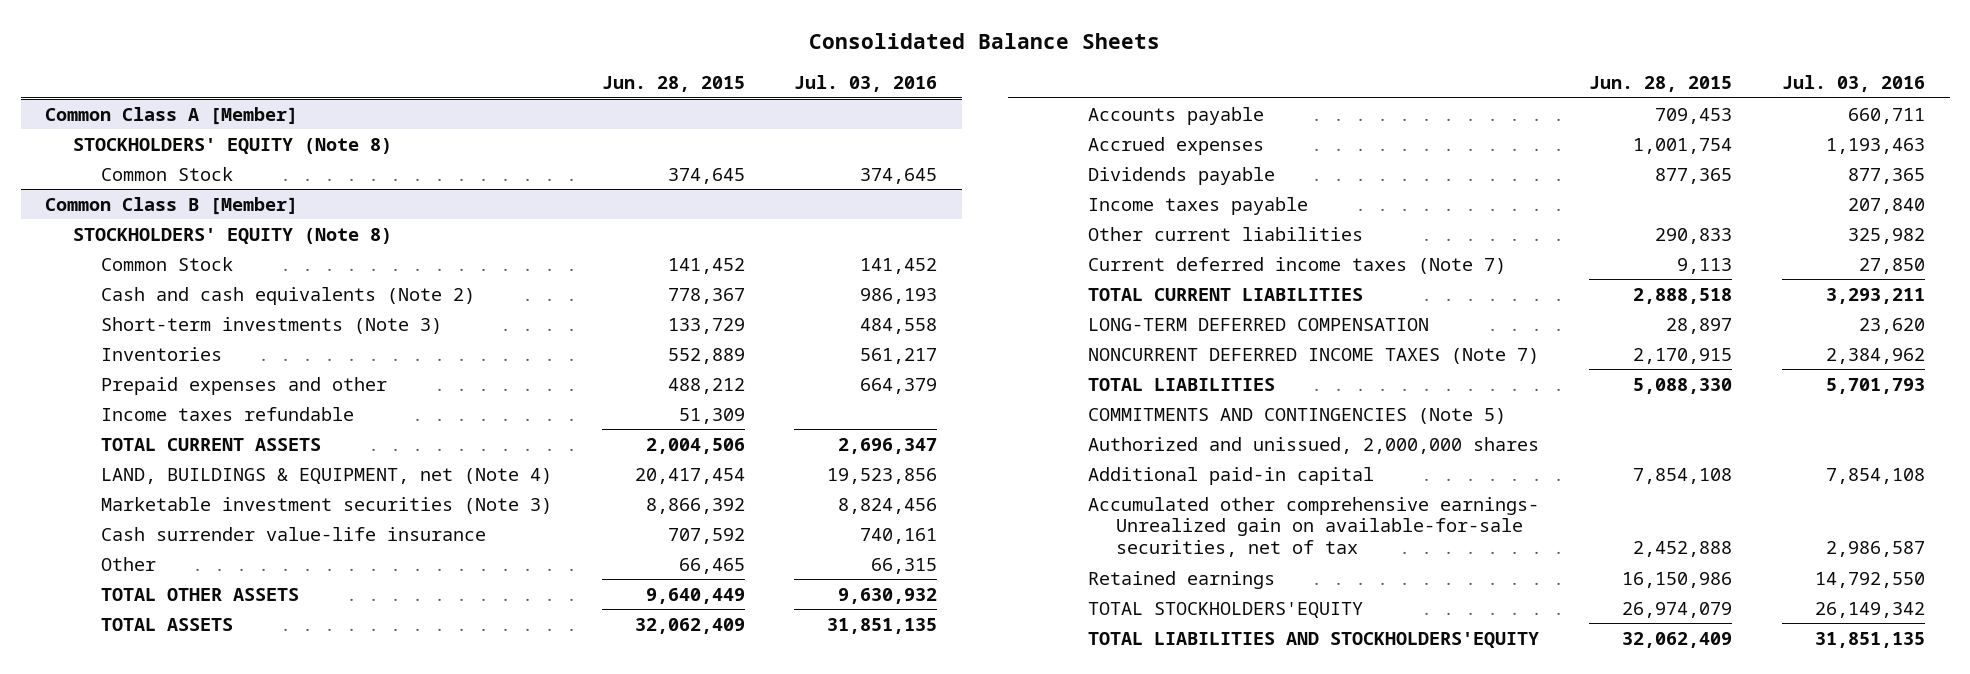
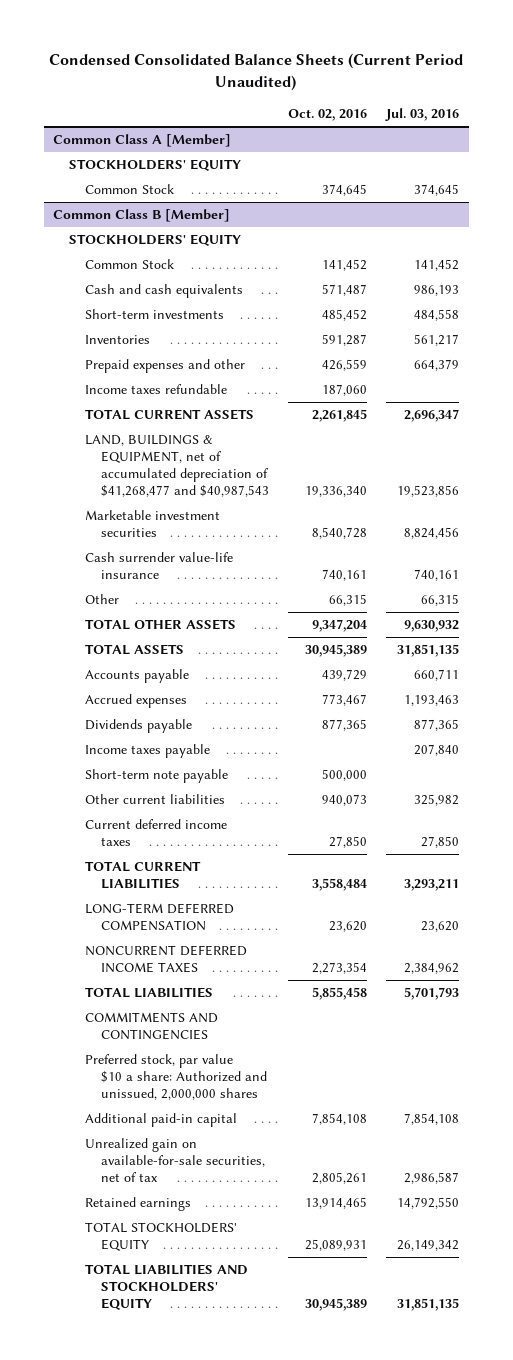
- Consolidated Balance Sheets
+ Condensed Consolidated Balance Sheets (Current Period Unaudited)
- | Jun. 28, 2015 | Jul. 03, 2016
+ | Oct. 02, 2016 | Jul. 03, 2016
@ Common Class A [Member]
- STOCKHOLDERS' EQUITY (Note 8)
+ STOCKHOLDERS' EQUITY
@ Common Class B [Member]
- STOCKHOLDERS' EQUITY (Note 8)
+ STOCKHOLDERS' EQUITY
- Cash and cash equivalents (Note 2) | 778,367 | 986,193
- Short-term investments (Note 3) | 133,729 | 484,558
+ Cash and cash equivalents | 571,487 | 986,193
+ Short-term investments | 485,452 | 484,558
- LAND, BUILDINGS & EQUIPMENT, net (Note 4) | 20,417,454 | 19,523,856
- Marketable investment securities (Note 3) | 8,866,392 | 8,824,456
+ LAND, BUILDINGS & EQUIPMENT, net of accumulated depreciation of $41,268,477 and $40,987,543 | 19,336,340 | 19,523,856
+ Marketable investment securities | 8,540,728 | 8,824,456
+ Short-term note payable | 500,000 |
- Current deferred income taxes (Note 7) | 9,113 | 27,850
+ Current deferred income taxes | 27,850 | 27,850
- NONCURRENT DEFERRED INCOME TAXES (Note 7) | 2,170,915 | 2,384,962
+ NONCURRENT DEFERRED INCOME TAXES | 2,273,354 | 2,384,962
- COMMITMENTS AND CONTINGENCIES (Note 5)
- Authorized and unissued, 2,000,000 shares
+ COMMITMENTS AND CONTINGENCIES
+ Preferred stock, par value $10 a share: Authorized and unissued, 2,000,000 shares
- Accumulated other comprehensive earnings- Unrealized gain on available-for-sale securities, net of tax | 2,452,888 | 2,986,587
+ Unrealized gain on available-for-sale securities, net of tax | 2,805,261 | 2,986,587
- TOTAL STOCKHOLDERS'EQUITY | 26,974,079 | 26,149,342
- TOTAL LIABILITIES AND STOCKHOLDERS'EQUITY | 32,062,409 | 31,851,135
+ TOTAL STOCKHOLDERS' EQUITY | 25,089,931 | 26,149,342
+ TOTAL LIABILITIES AND STOCKHOLDERS' EQUITY | 30,945,389 | 31,851,135

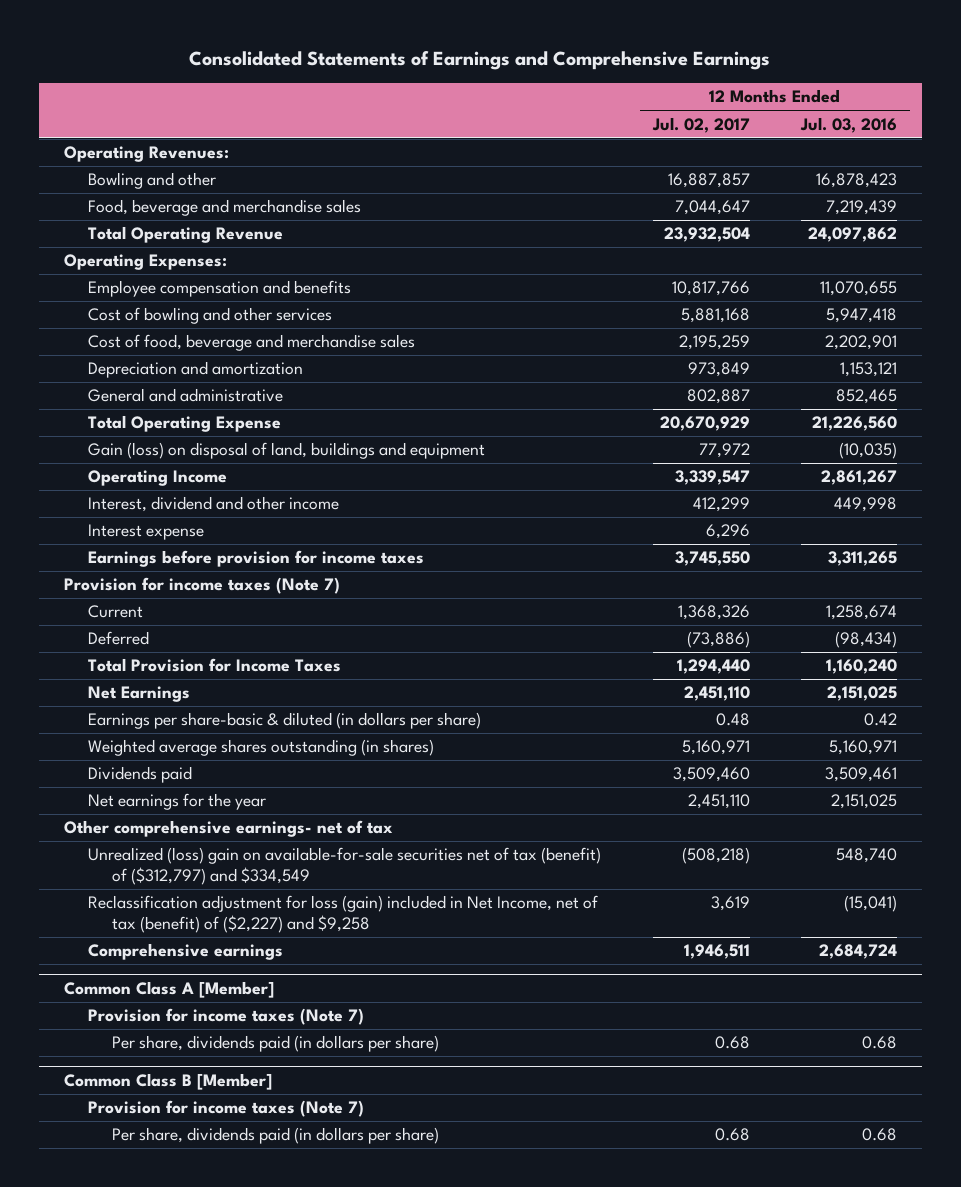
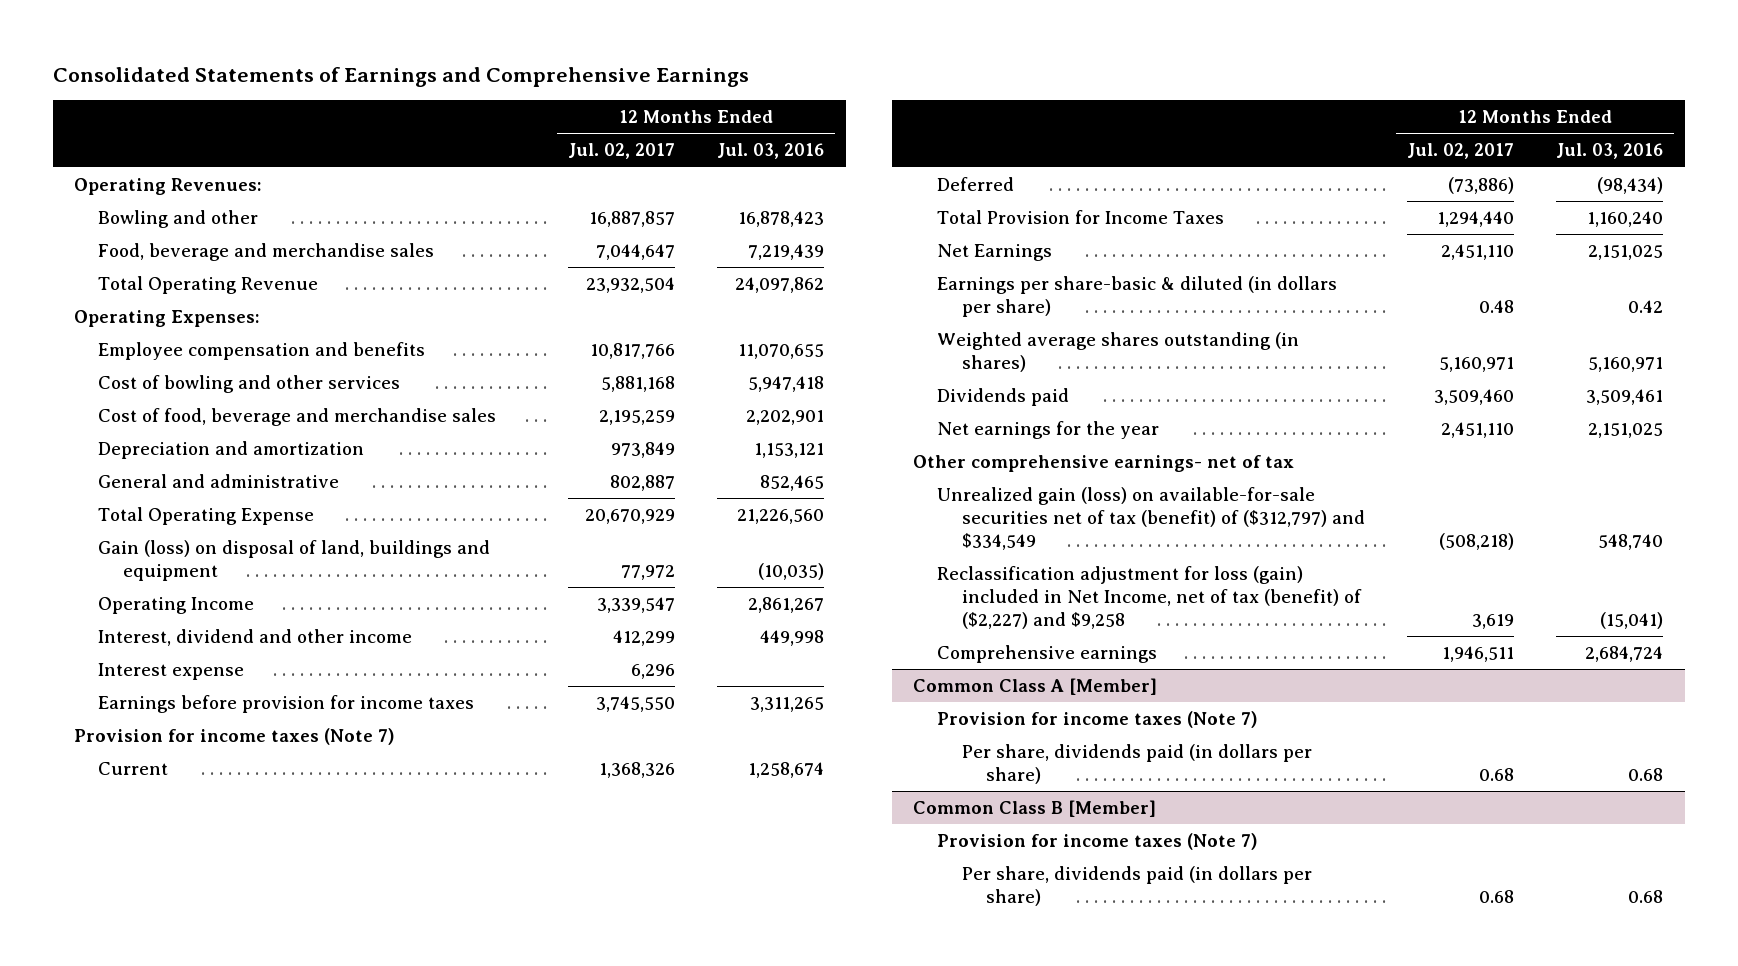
- Unrealized (loss) gain on available-for-sale securities net of tax (benefit) of ($312,797) and $334,549 | (508,218) | 548,740
+ Unrealized gain (loss) on available-for-sale securities net of tax (benefit) of ($312,797) and $334,549 | (508,218) | 548,740

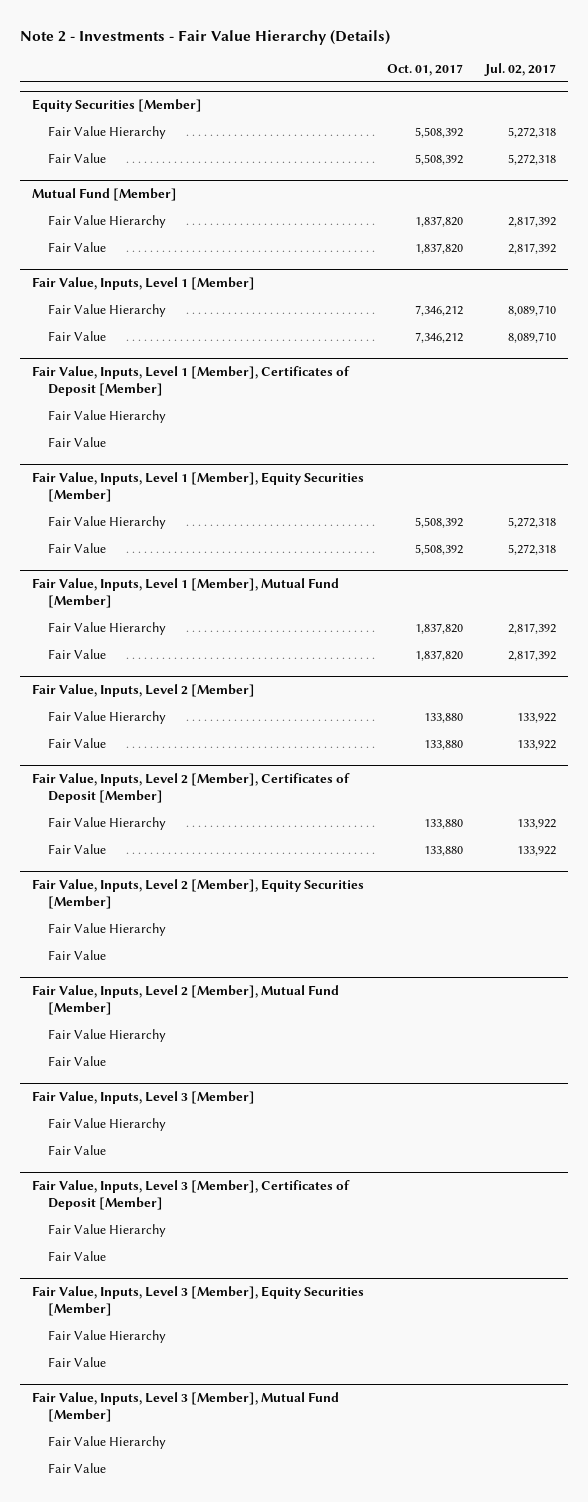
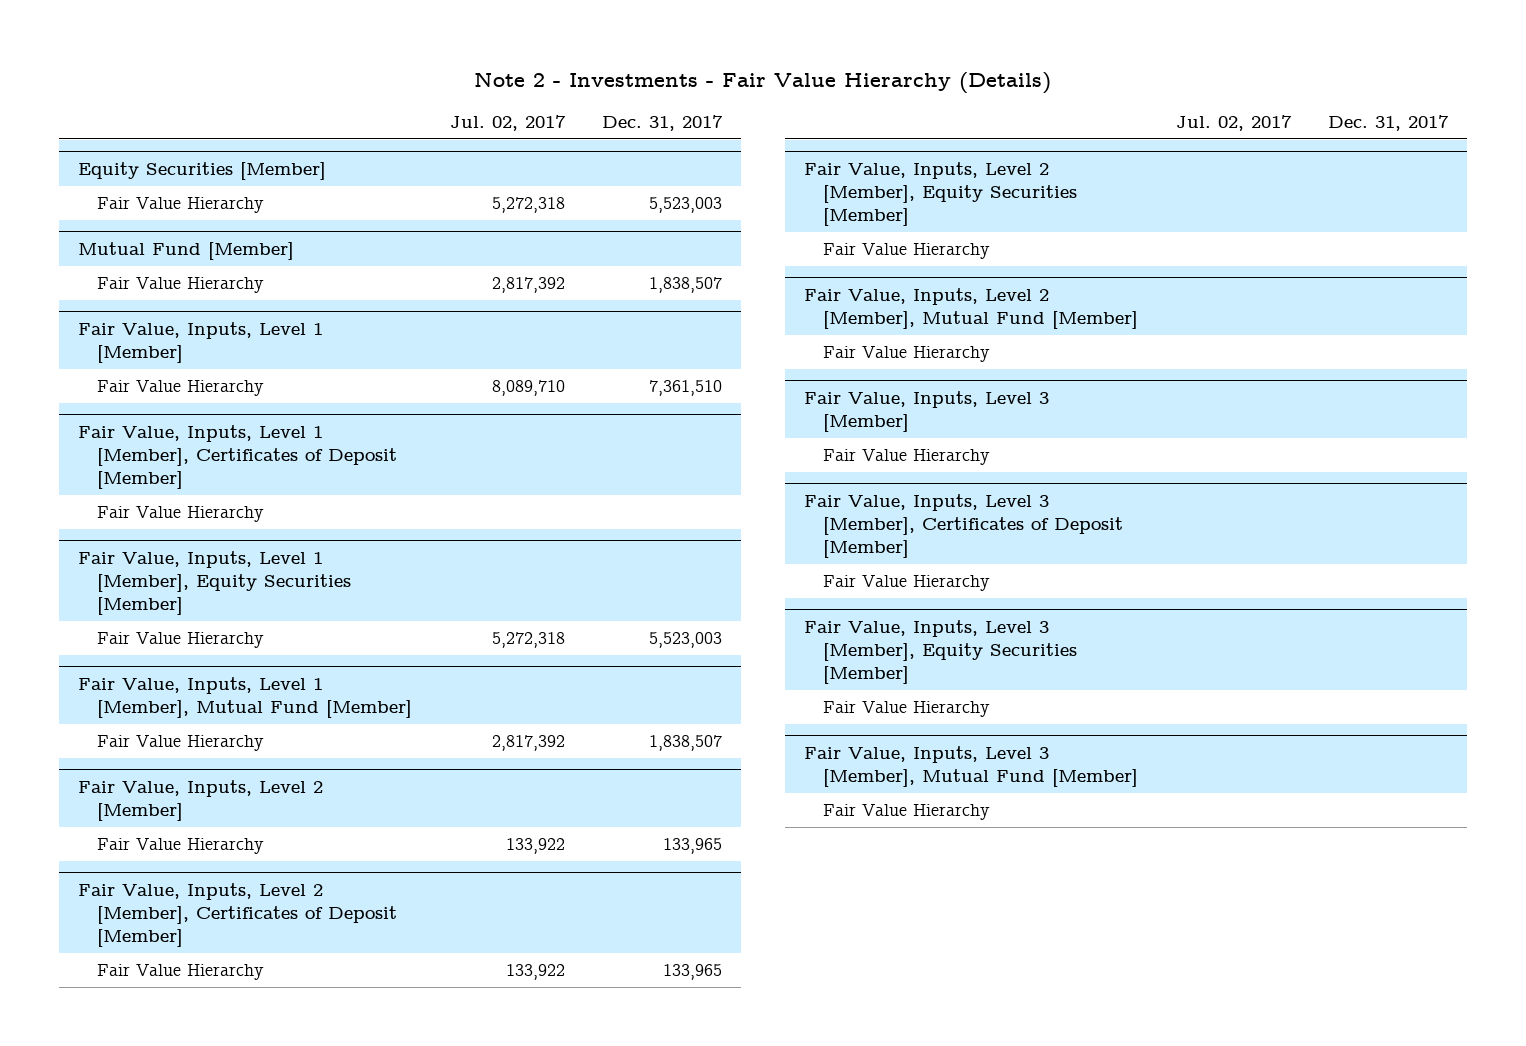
- | Oct. 01, 2017 | Jul. 02, 2017
+ | Jul. 02, 2017 | Dec. 31, 2017
@ Equity Securities [Member]
- Fair Value | 5,508,392 | 5,272,318
@ Mutual Fund [Member]
- Fair Value | 1,837,820 | 2,817,392
@ Fair Value, Inputs, Level 1 [Member]
- Fair Value | 7,346,212 | 8,089,710
@ Fair Value, Inputs, Level 1 [Member], Certificates of Deposit [Member]
- Fair Value
@ Fair Value, Inputs, Level 1 [Member], Equity Securities [Member]
- Fair Value | 5,508,392 | 5,272,318
@ Fair Value, Inputs, Level 1 [Member], Mutual Fund [Member]
- Fair Value | 1,837,820 | 2,817,392
@ Fair Value, Inputs, Level 2 [Member]
- Fair Value | 133,880 | 133,922
@ Fair Value, Inputs, Level 2 [Member], Certificates of Deposit [Member]
- Fair Value | 133,880 | 133,922
@ Fair Value, Inputs, Level 2 [Member], Equity Securities [Member]
- Fair Value
@ Fair Value, Inputs, Level 2 [Member], Mutual Fund [Member]
- Fair Value
@ Fair Value, Inputs, Level 3 [Member]
- Fair Value
@ Fair Value, Inputs, Level 3 [Member], Certificates of Deposit [Member]
- Fair Value
@ Fair Value, Inputs, Level 3 [Member], Equity Securities [Member]
- Fair Value
@ Fair Value, Inputs, Level 3 [Member], Mutual Fund [Member]
- Fair Value

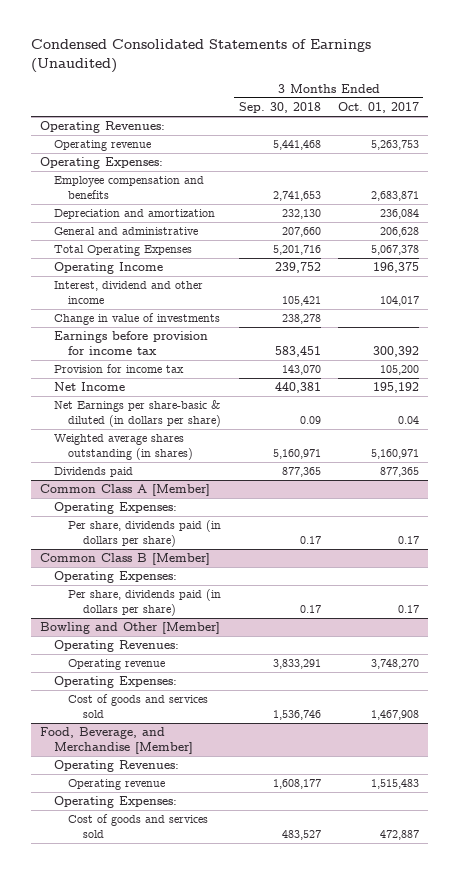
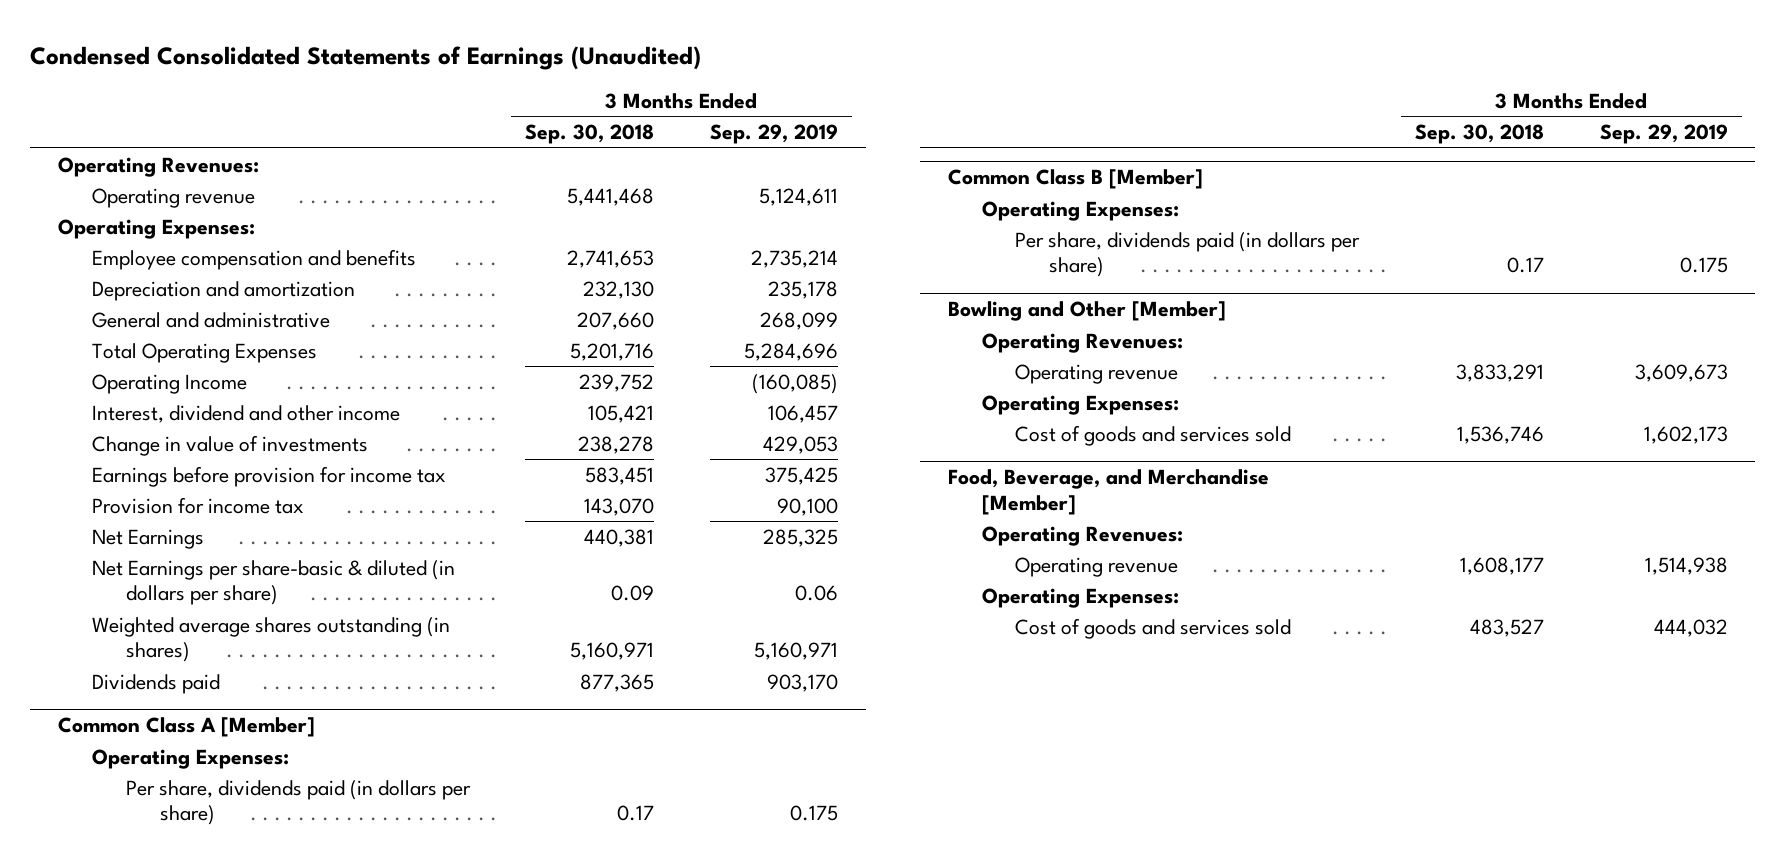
- | 3 Months Ended Sep. 30, 2018 | 3 Months Ended Oct. 01, 2017
+ | 3 Months Ended Sep. 30, 2018 | 3 Months Ended Sep. 29, 2019
- Net Income | 440,381 | 195,192
+ Net Earnings | 440,381 | 285,325

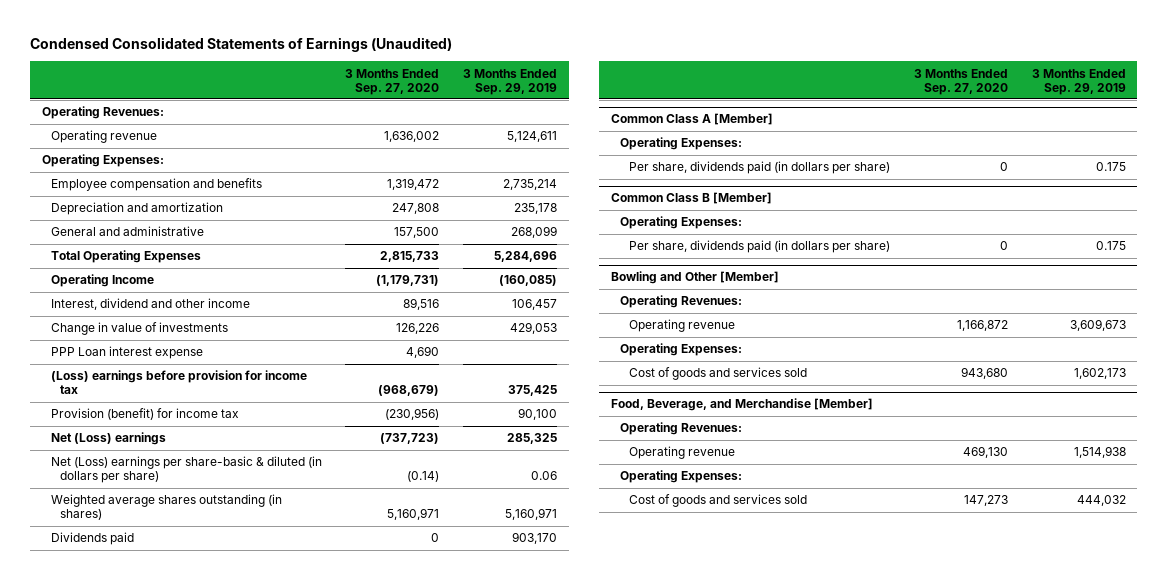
- | 3 Months Ended Sep. 30, 2018 | 3 Months Ended Sep. 29, 2019
+ | 3 Months Ended Sep. 27, 2020 | 3 Months Ended Sep. 29, 2019
- Earnings before provision for income tax | 583,451 | 375,425
- Provision for income tax | 143,070 | 90,100
- Net Earnings | 440,381 | 285,325
- Net Earnings per share-basic & diluted (in dollars per share) | 0.09 | 0.06
+ PPP Loan interest expense | 4,690 |
+ (Loss) earnings before provision for income tax | (968,679) | 375,425
+ Provision (benefit) for income tax | (230,956) | 90,100
+ Net (Loss) earnings | (737,723) | 285,325
+ Net (Loss) earnings per share-basic & diluted (in dollars per share) | (0.14) | 0.06

